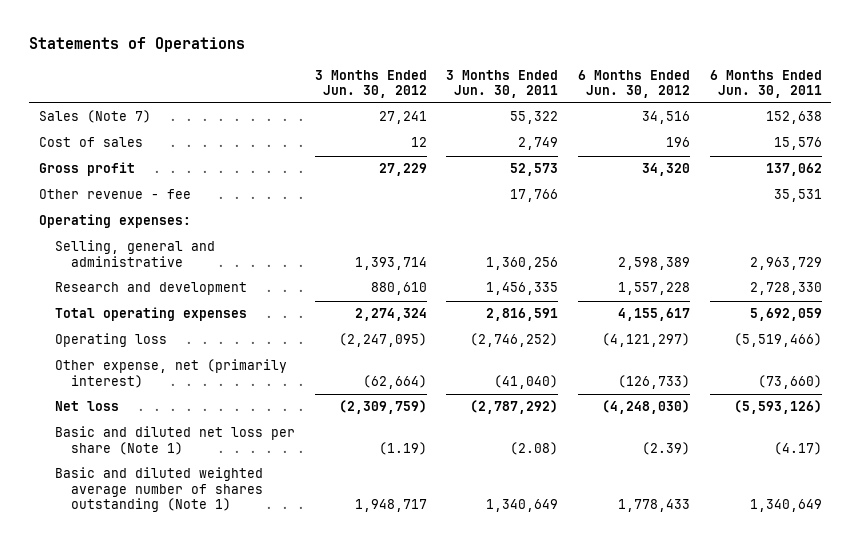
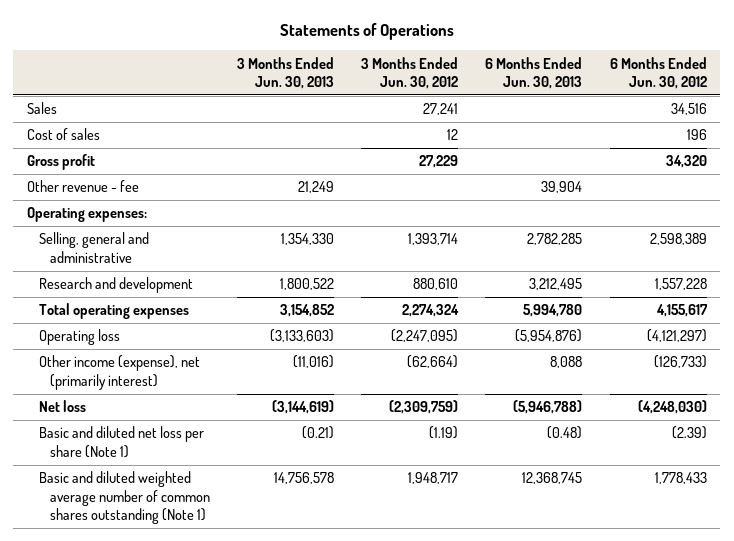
- | 3 Months Ended Jun. 30, 2012 | 3 Months Ended Jun. 30, 2011 | 6 Months Ended Jun. 30, 2012 | 6 Months Ended Jun. 30, 2011
+ | 3 Months Ended Jun. 30, 2013 | 3 Months Ended Jun. 30, 2012 | 6 Months Ended Jun. 30, 2013 | 6 Months Ended Jun. 30, 2012
- Sales (Note 7) | 27,241 | 55,322 | 34,516 | 152,638
+ Sales | | 27,241 | | 34,516
- Other expense, net (primarily interest) | (62,664) | (41,040) | (126,733) | (73,660)
+ Other income (expense), net (primarily interest) | (11,016) | (62,664) | 8,088 | (126,733)
- Basic and diluted weighted average number of shares outstanding (Note 1) | 1,948,717 | 1,340,649 | 1,778,433 | 1,340,649
+ Basic and diluted weighted average number of common shares outstanding (Note 1) | 14,756,578 | 1,948,717 | 12,368,745 | 1,778,433

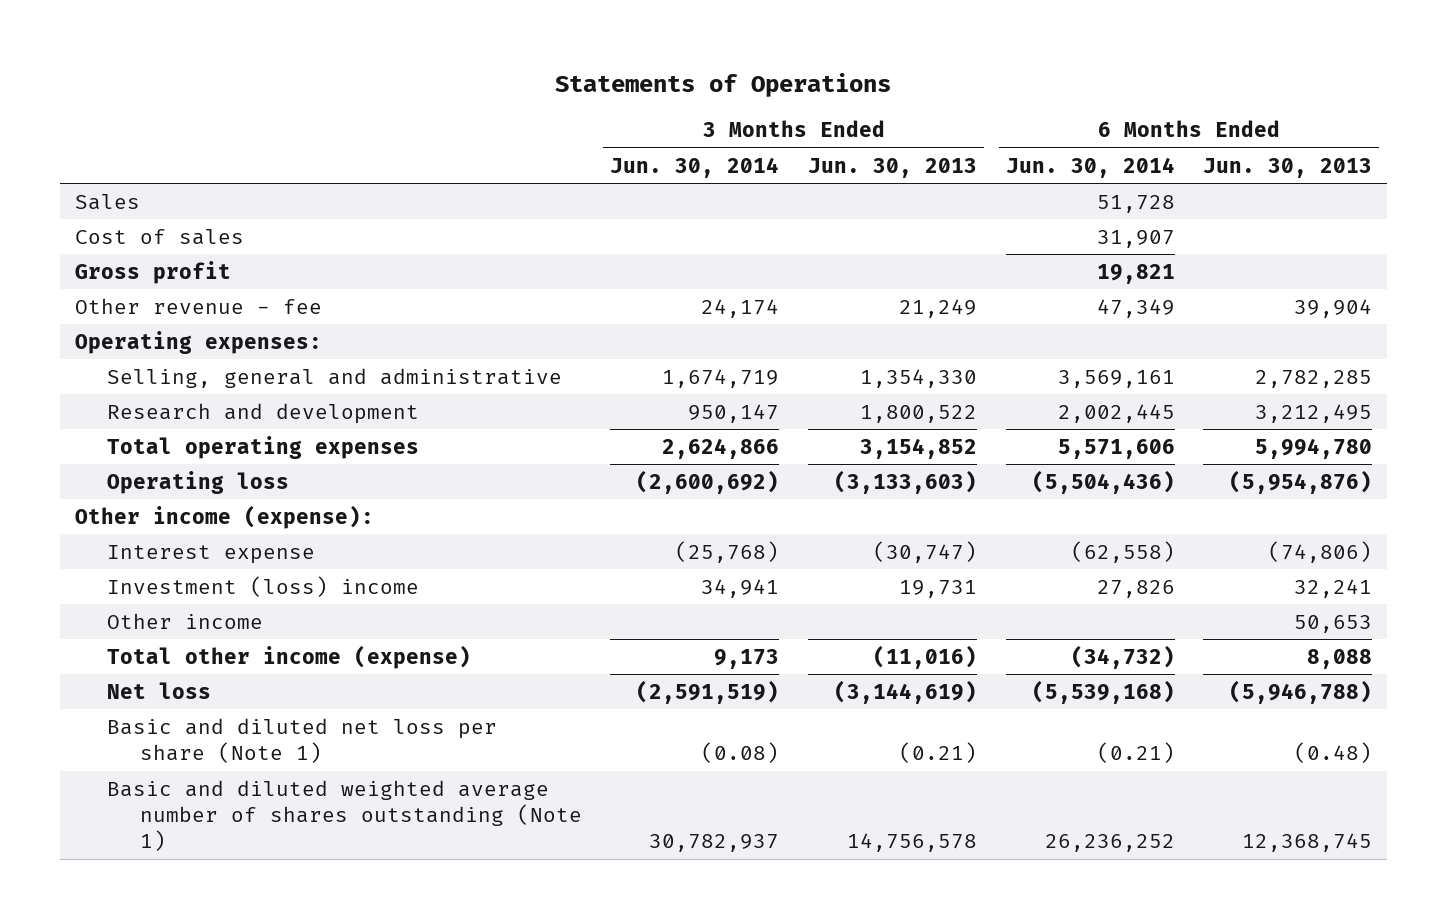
- | 3 Months Ended Jun. 30, 2013 | 3 Months Ended Jun. 30, 2012 | 6 Months Ended Jun. 30, 2013 | 6 Months Ended Jun. 30, 2012
+ | 3 Months Ended Jun. 30, 2014 | 3 Months Ended Jun. 30, 2013 | 6 Months Ended Jun. 30, 2014 | 6 Months Ended Jun. 30, 2013
- Other income (expense), net (primarily interest) | (11,016) | (62,664) | 8,088 | (126,733)
+ Other income (expense):
+ Interest expense | (25,768) | (30,747) | (62,558) | (74,806)
+ Investment (loss) income | 34,941 | 19,731 | 27,826 | 32,241
+ Other income | | | | 50,653
+ Total other income (expense) | 9,173 | (11,016) | (34,732) | 8,088
- Basic and diluted weighted average number of common shares outstanding (Note 1) | 14,756,578 | 1,948,717 | 12,368,745 | 1,778,433
+ Basic and diluted weighted average number of shares outstanding (Note 1) | 30,782,937 | 14,756,578 | 26,236,252 | 12,368,745

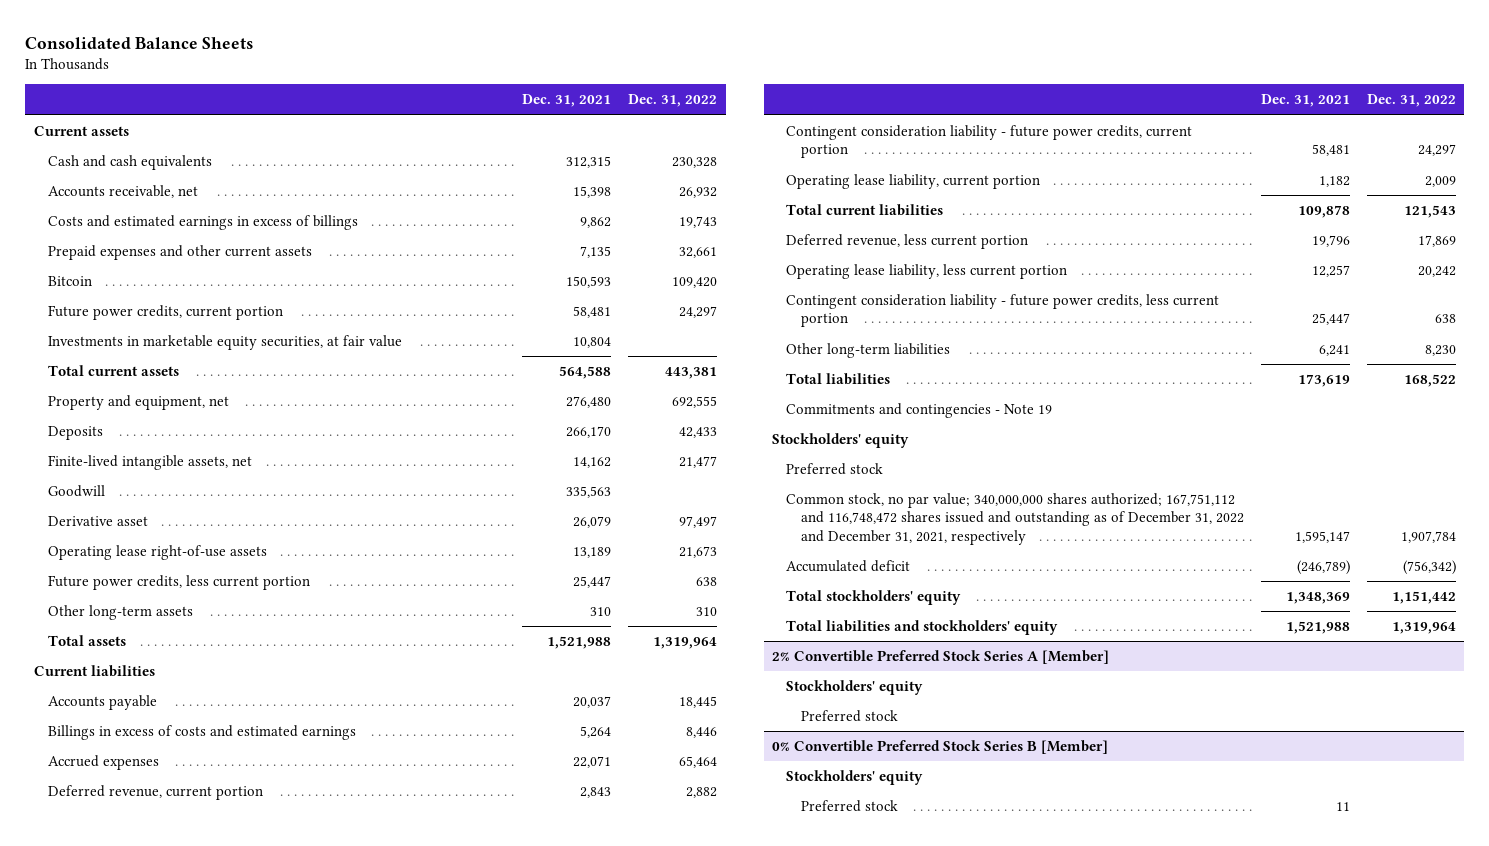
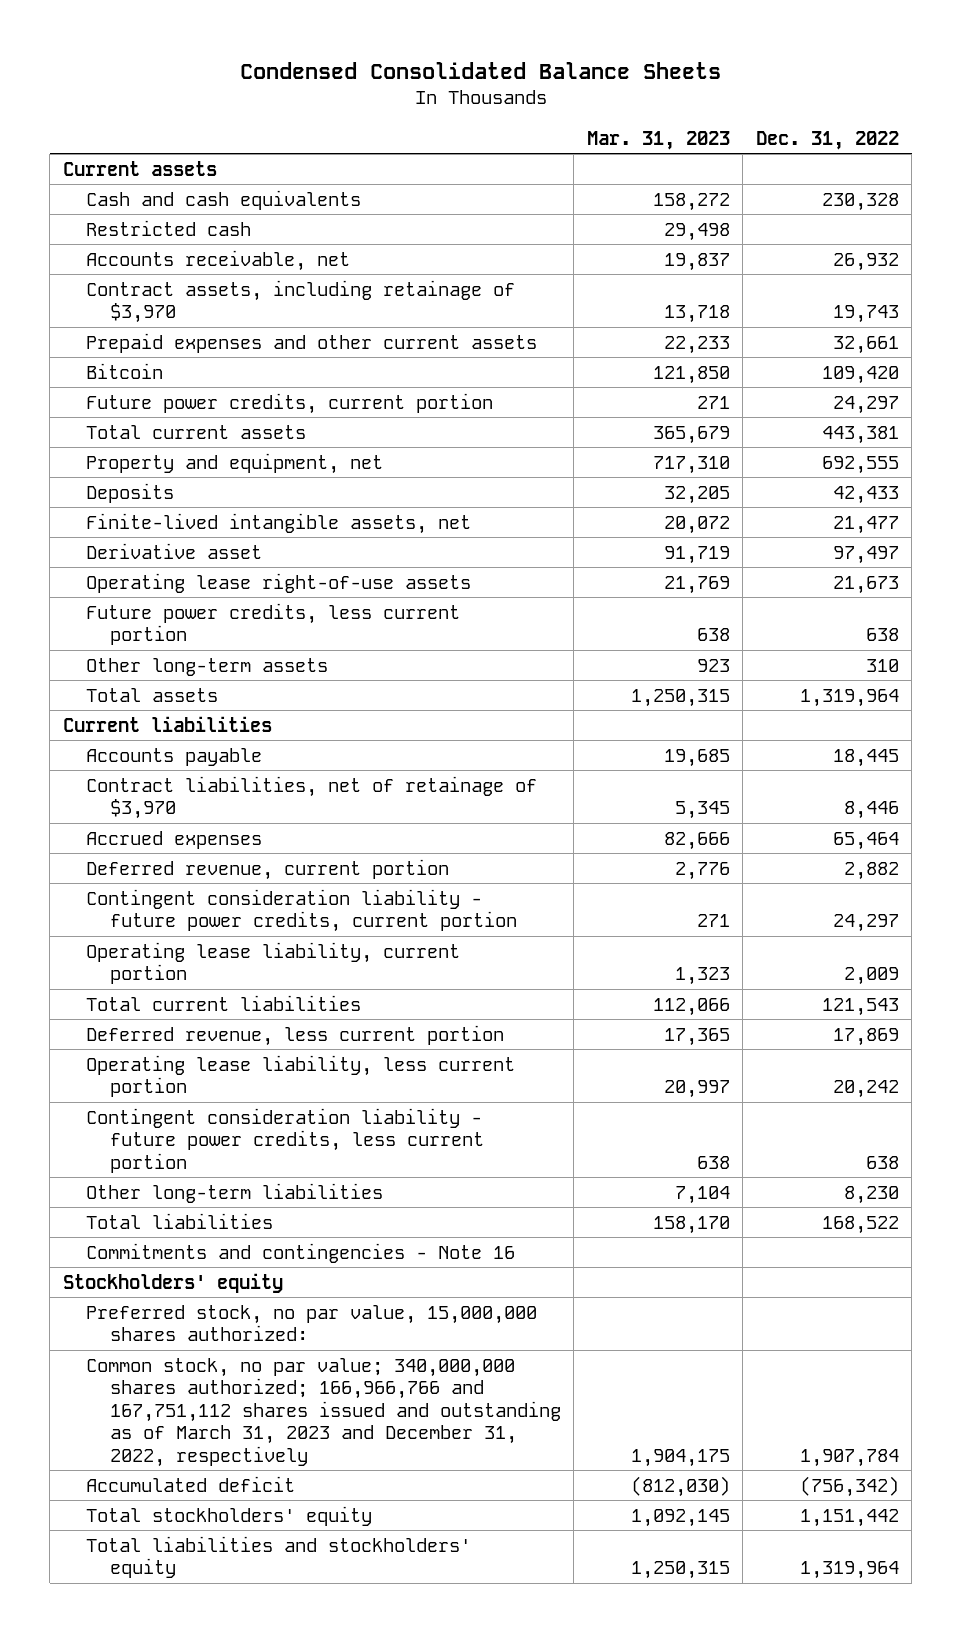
- Consolidated Balance Sheets
+ Condensed Consolidated Balance Sheets
- | Dec. 31, 2021 | Dec. 31, 2022
+ | Mar. 31, 2023 | Dec. 31, 2022
+ Restricted cash | 29,498 |
- Costs and estimated earnings in excess of billings | 9,862 | 19,743
+ Contract assets, including retainage of $3,970 | 13,718 | 19,743
- Investments in marketable equity securities, at fair value | 10,804 |
- Goodwill | 335,563 |
- Billings in excess of costs and estimated earnings | 5,264 | 8,446
+ Contract liabilities, net of retainage of $3,970 | 5,345 | 8,446
- Commitments and contingencies - Note 19
+ Commitments and contingencies - Note 16
- Preferred stock
- Common stock, no par value; 340,000,000 shares authorized; 167,751,112 and 116,748,472 shares issued and outstanding as of December 31, 2022 and December 31, 2021, respectively | 1,595,147 | 1,907,784
+ Preferred stock, no par value, 15,000,000 shares authorized:
+ Common stock, no par value; 340,000,000 shares authorized; 166,966,766 and 167,751,112 shares issued and outstanding as of March 31, 2023 and December 31, 2022, respectively | 1,904,175 | 1,907,784
- 2% Convertible Preferred Stock Series A [Member]
- Stockholders' equity
- Preferred stock
- 0% Convertible Preferred Stock Series B [Member]
- Stockholders' equity
- Preferred stock | 11 |

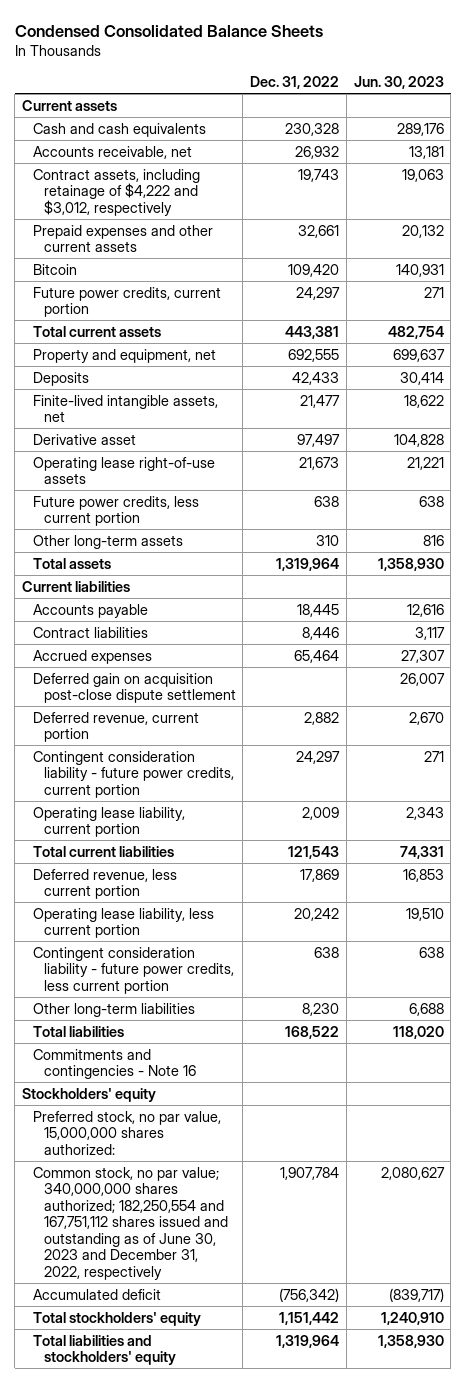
- | Mar. 31, 2023 | Dec. 31, 2022
+ | Dec. 31, 2022 | Jun. 30, 2023
- Restricted cash | 29,498 |
- Contract assets, including retainage of $3,970 | 13,718 | 19,743
+ Contract assets, including retainage of $4,222 and $3,012, respectively | 19,743 | 19,063
- Contract liabilities, net of retainage of $3,970 | 5,345 | 8,446
+ Contract liabilities | 8,446 | 3,117
+ Deferred gain on acquisition post-close dispute settlement | | 26,007
- Common stock, no par value; 340,000,000 shares authorized; 166,966,766 and 167,751,112 shares issued and outstanding as of March 31, 2023 and December 31, 2022, respectively | 1,904,175 | 1,907,784
+ Common stock, no par value; 340,000,000 shares authorized; 182,250,554 and 167,751,112 shares issued and outstanding as of June 30, 2023 and December 31, 2022, respectively | 1,907,784 | 2,080,627

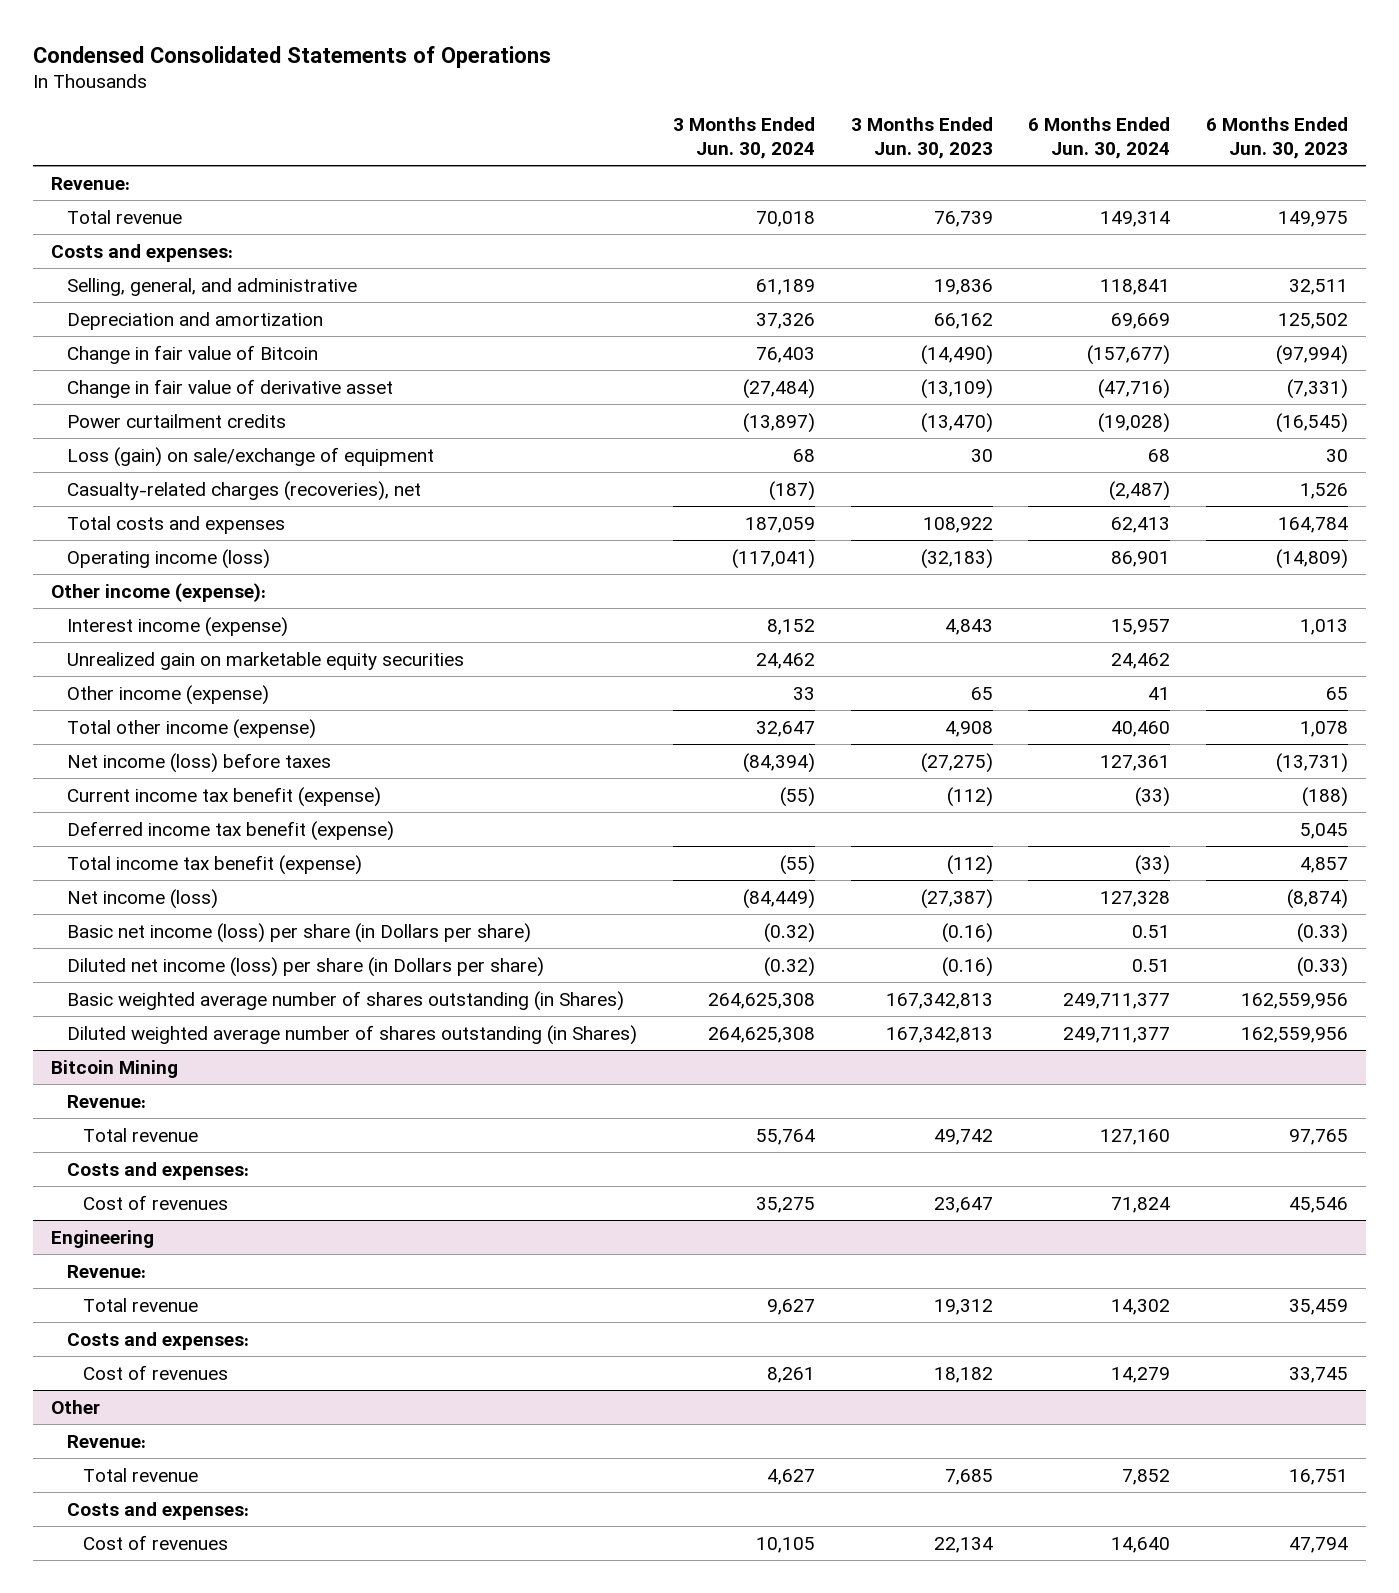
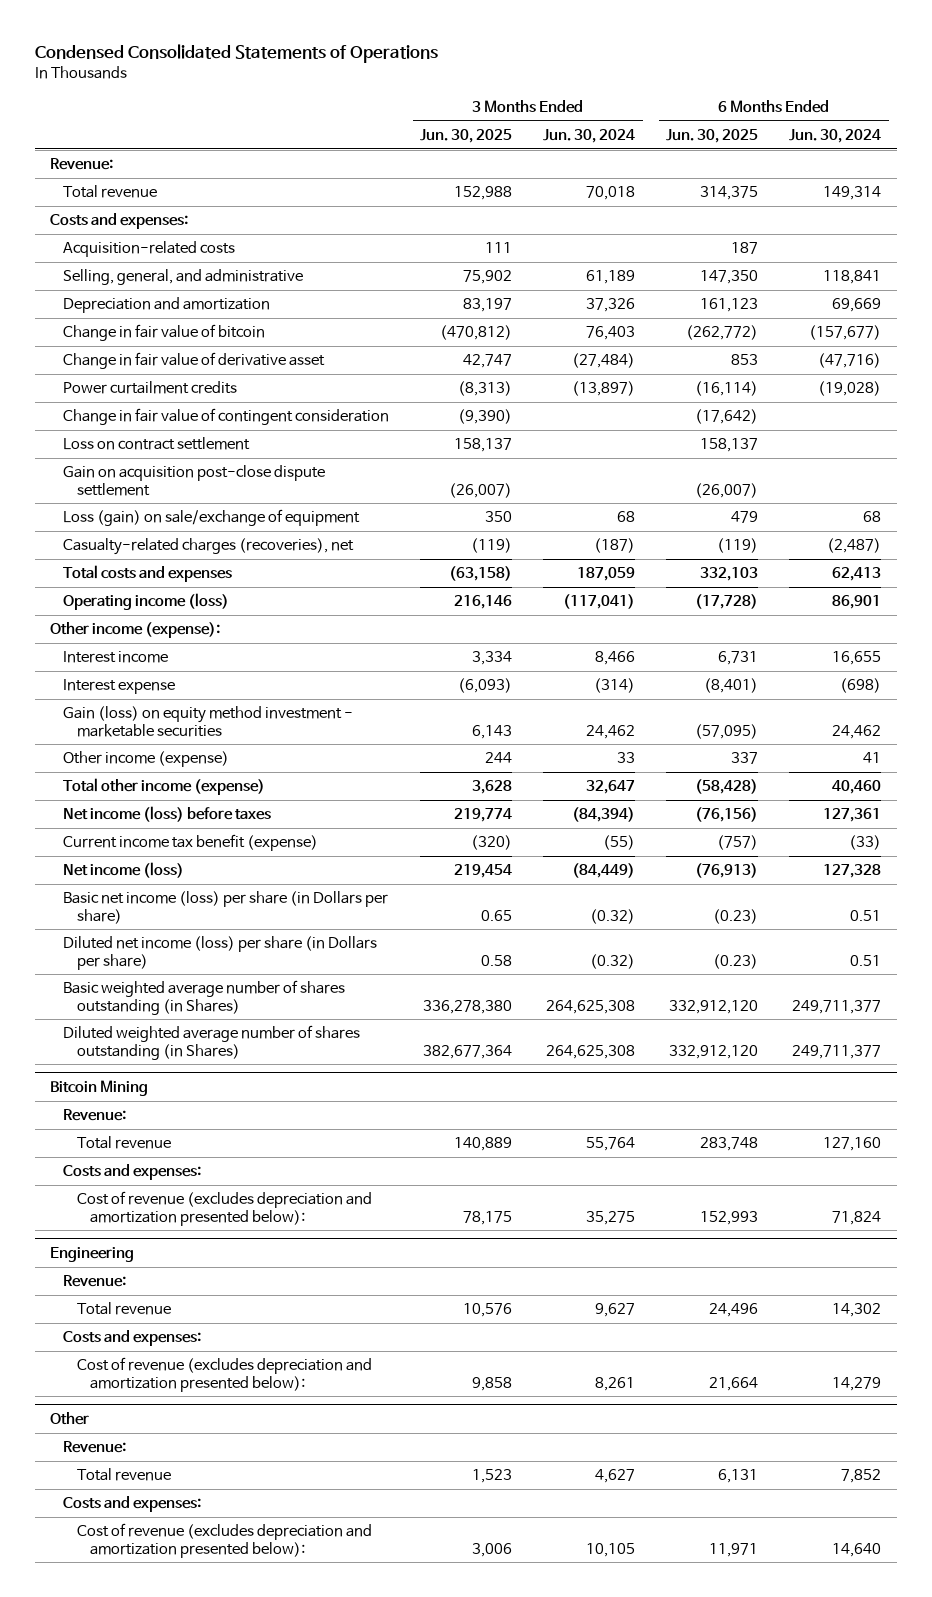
- | 3 Months Ended Jun. 30, 2024 | 3 Months Ended Jun. 30, 2023 | 6 Months Ended Jun. 30, 2024 | 6 Months Ended Jun. 30, 2023
+ | 3 Months Ended Jun. 30, 2025 | 3 Months Ended Jun. 30, 2024 | 6 Months Ended Jun. 30, 2025 | 6 Months Ended Jun. 30, 2024
+ Acquisition-related costs | 111 | | 187 |
- Change in fair value of Bitcoin | 76,403 | (14,490) | (157,677) | (97,994)
+ Change in fair value of bitcoin | (470,812) | 76,403 | (262,772) | (157,677)
+ Change in fair value of contingent consideration | (9,390) | | (17,642) |
+ Loss on contract settlement | 158,137 | | 158,137 |
+ Gain on acquisition post-close dispute settlement | (26,007) | | (26,007) |
- Interest income (expense) | 8,152 | 4,843 | 15,957 | 1,013
- Unrealized gain on marketable equity securities | 24,462 | | 24,462 |
+ Interest income | 3,334 | 8,466 | 6,731 | 16,655
+ Interest expense | (6,093) | (314) | (8,401) | (698)
+ Gain (loss) on equity method investment - marketable securities | 6,143 | 24,462 | (57,095) | 24,462
- Deferred income tax benefit (expense) | | | | 5,045
- Total income tax benefit (expense) | (55) | (112) | (33) | 4,857
@ Bitcoin Mining
- Cost of revenues | 35,275 | 23,647 | 71,824 | 45,546
+ Cost of revenue (excludes depreciation and amortization presented below): | 78,175 | 35,275 | 152,993 | 71,824
@ Engineering
- Cost of revenues | 8,261 | 18,182 | 14,279 | 33,745
+ Cost of revenue (excludes depreciation and amortization presented below): | 9,858 | 8,261 | 21,664 | 14,279
@ Other
- Cost of revenues | 10,105 | 22,134 | 14,640 | 47,794
+ Cost of revenue (excludes depreciation and amortization presented below): | 3,006 | 10,105 | 11,971 | 14,640

